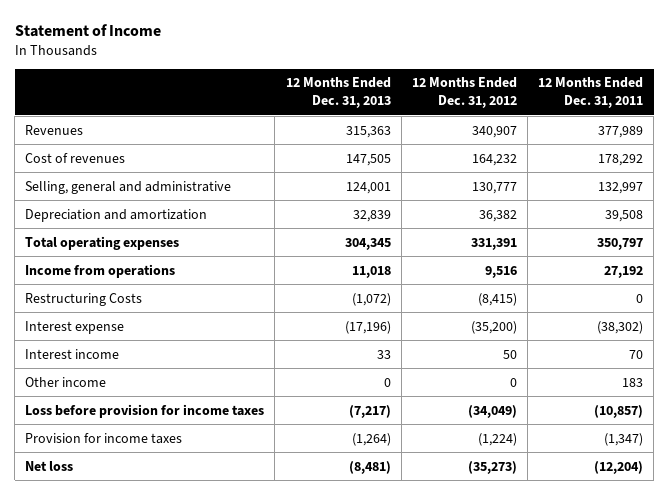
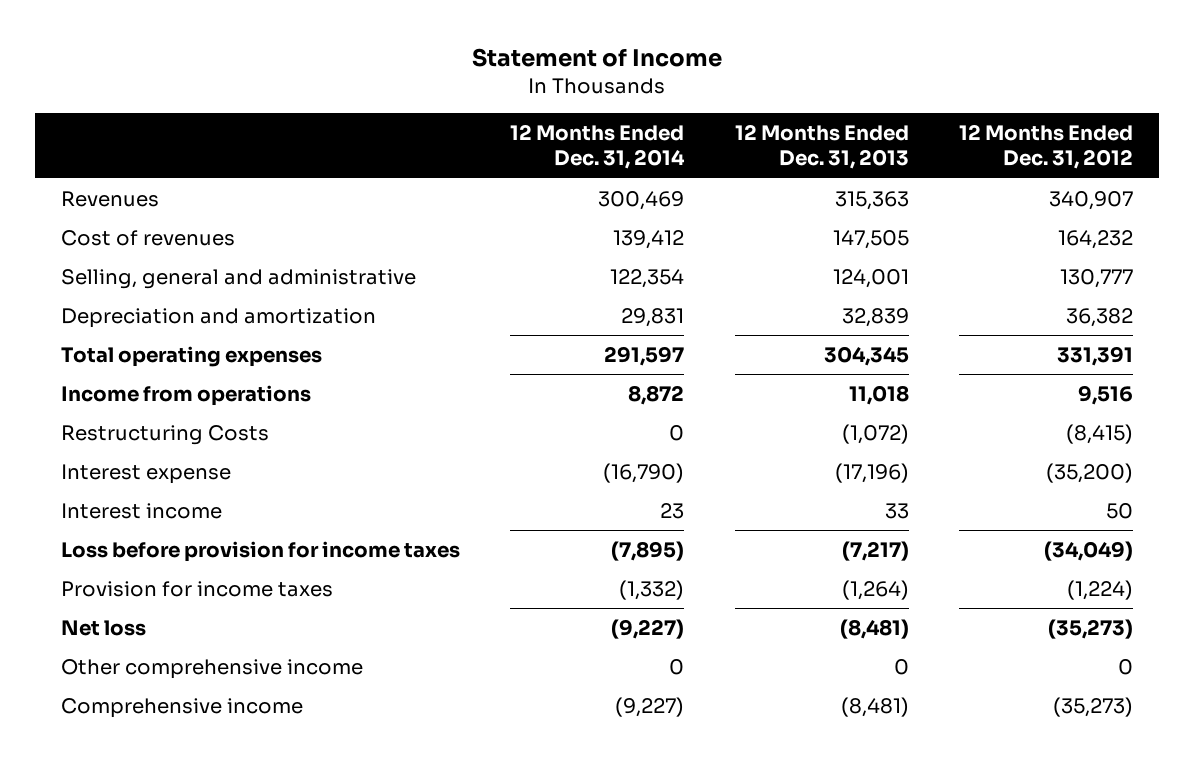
- | 12 Months Ended Dec. 31, 2013 | 12 Months Ended Dec. 31, 2012 | 12 Months Ended Dec. 31, 2011
+ | 12 Months Ended Dec. 31, 2014 | 12 Months Ended Dec. 31, 2013 | 12 Months Ended Dec. 31, 2012
- Other income | 0 | 0 | 183
+ Other comprehensive income | 0 | 0 | 0
+ Comprehensive income | (9,227) | (8,481) | (35,273)

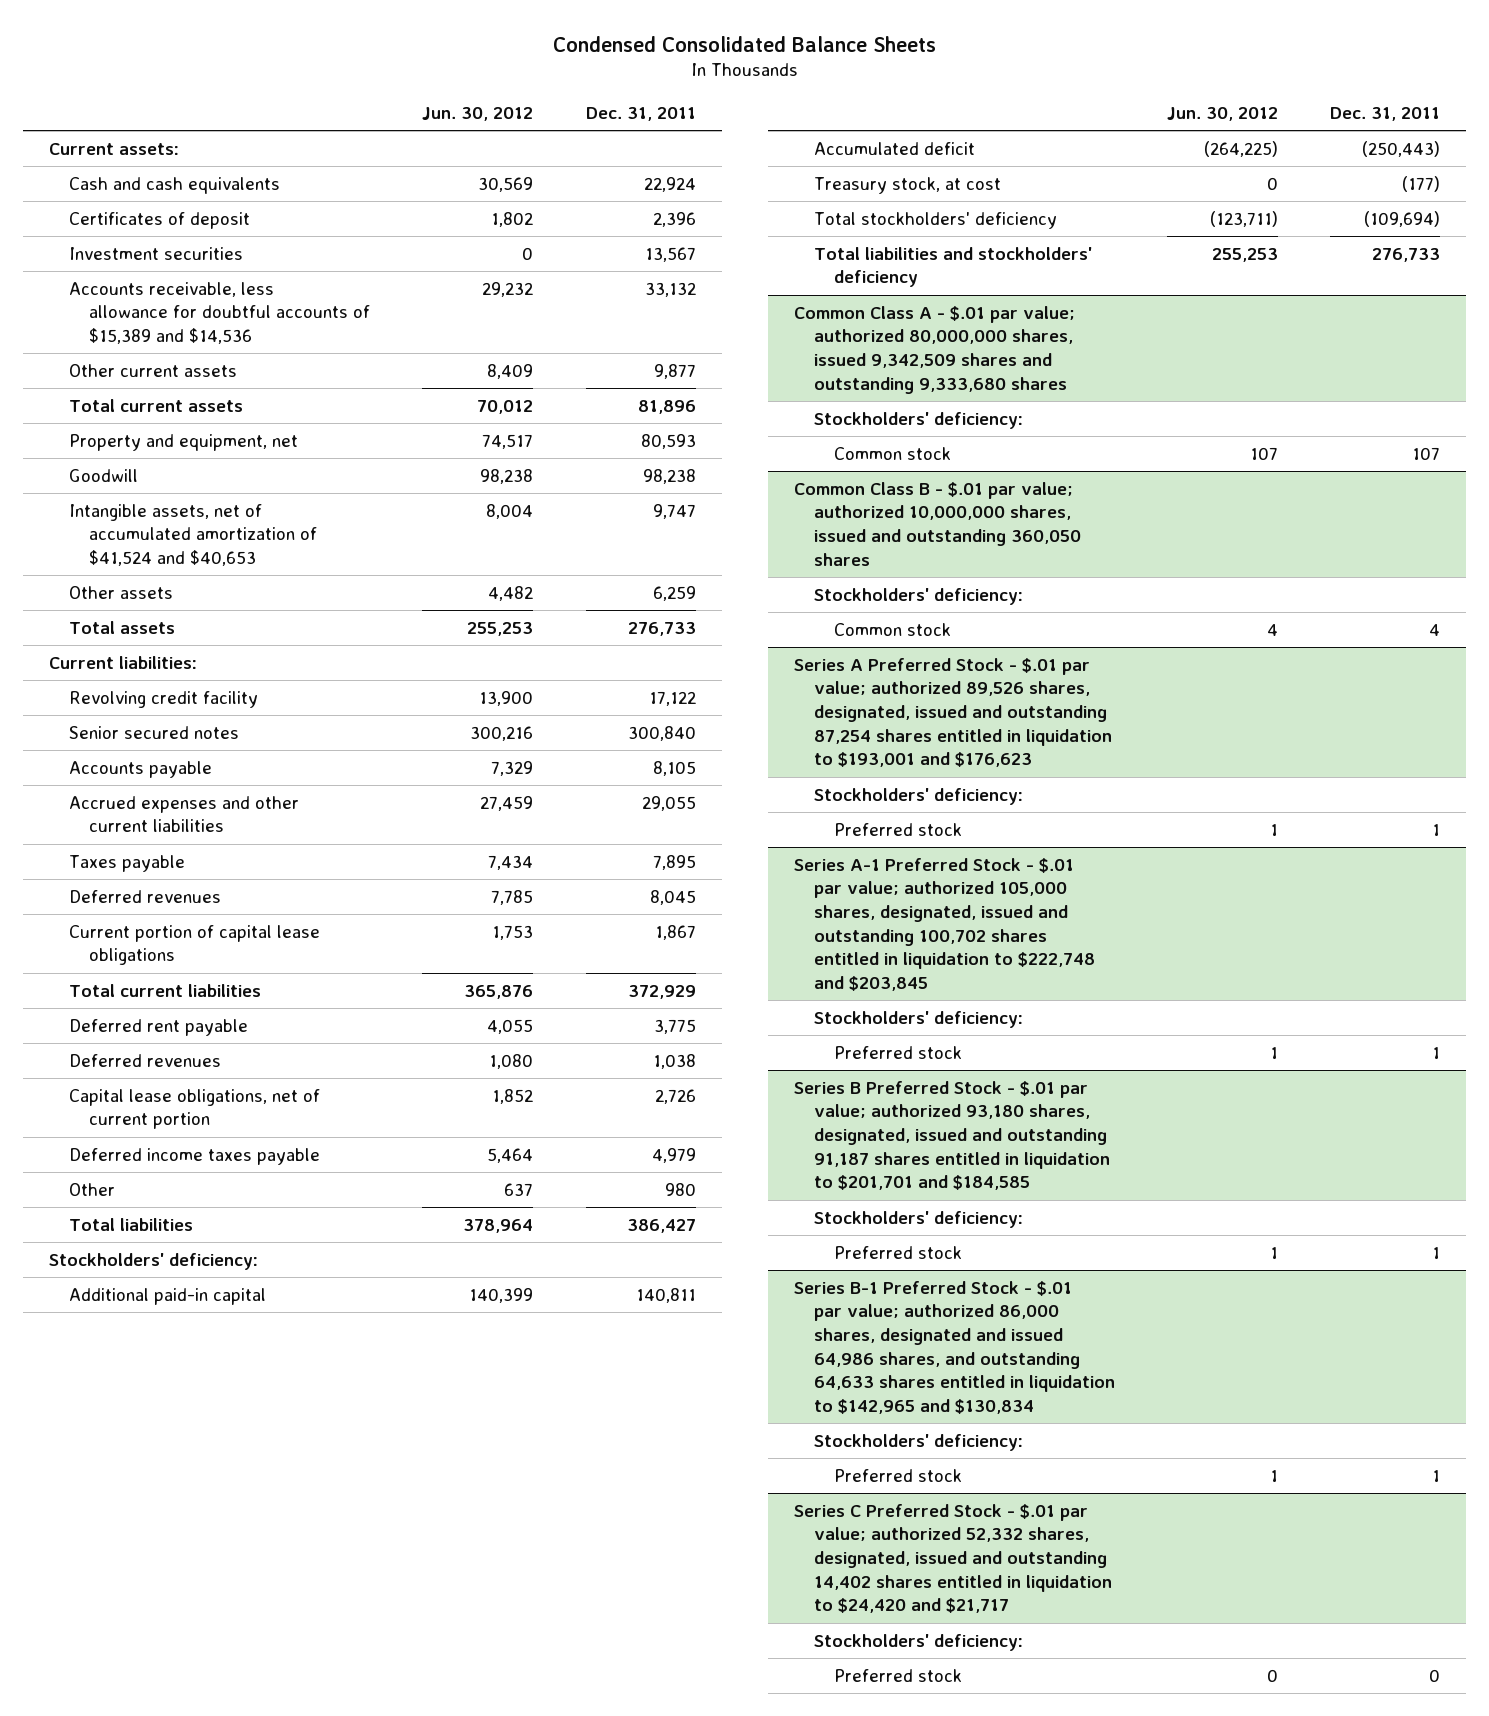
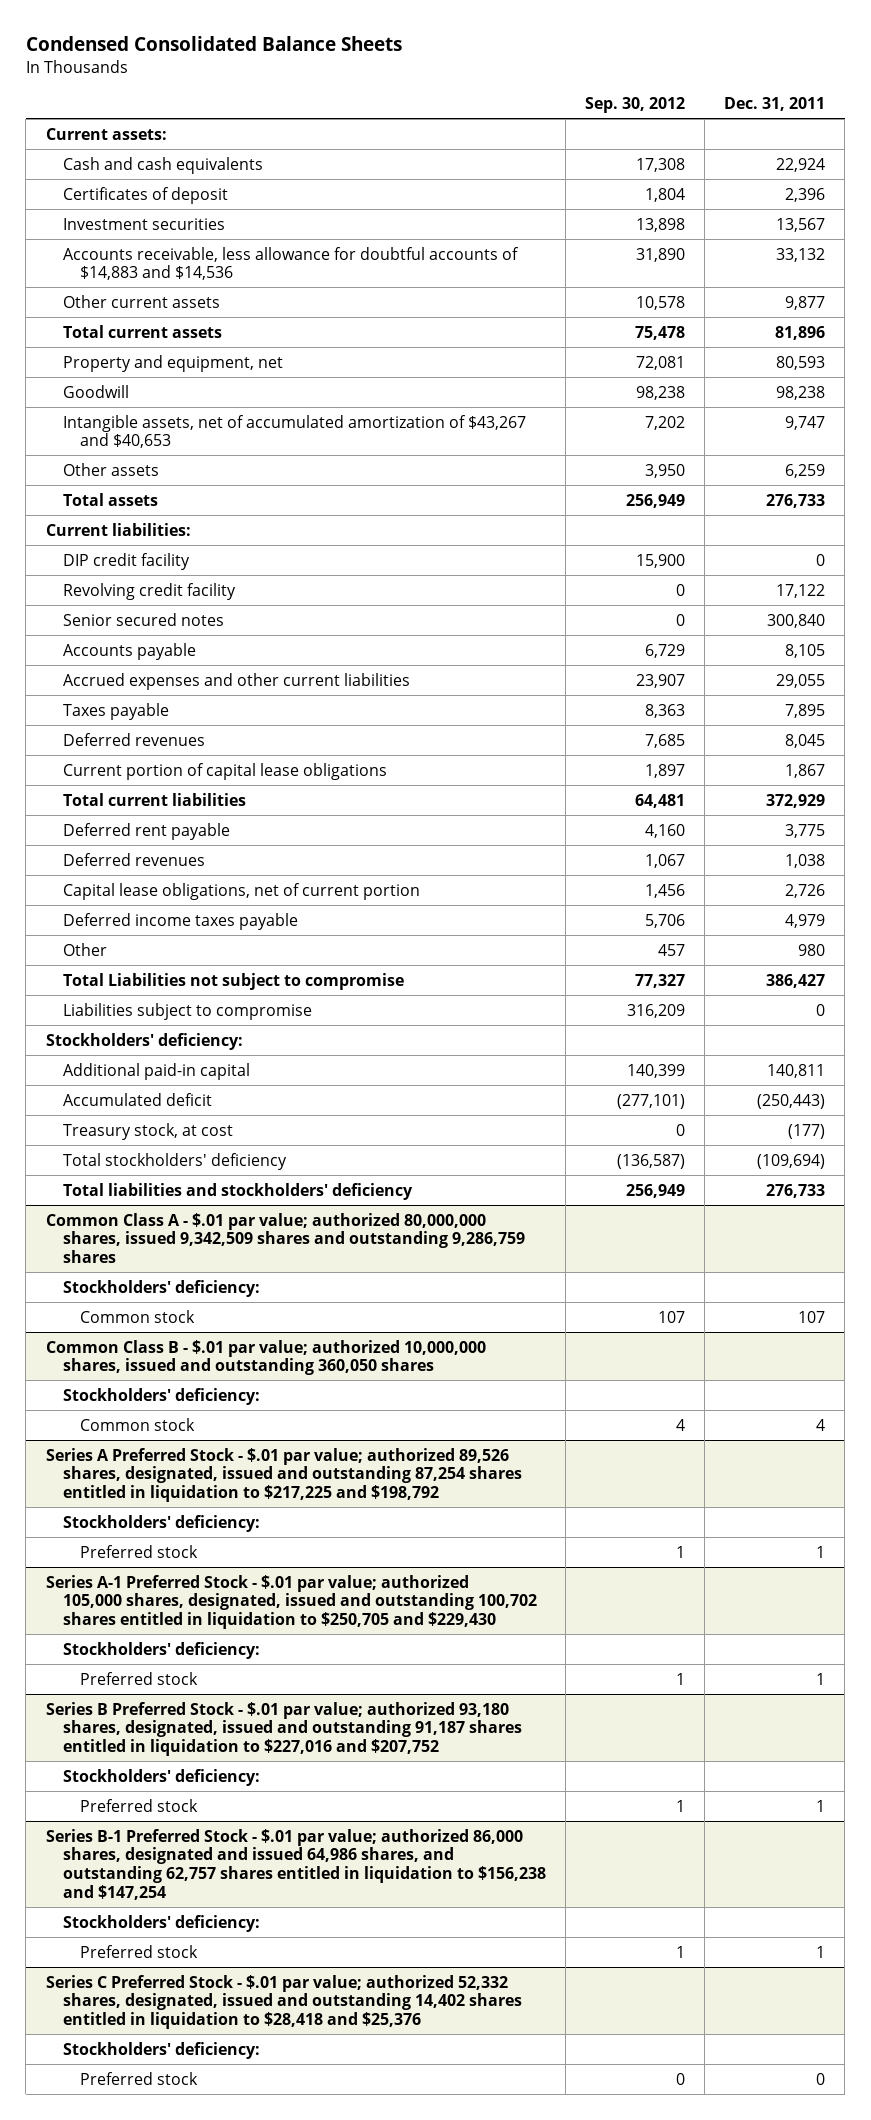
- | Jun. 30, 2012 | Dec. 31, 2011
+ | Sep. 30, 2012 | Dec. 31, 2011
- Accounts receivable, less allowance for doubtful accounts of $15,389 and $14,536 | 29,232 | 33,132
+ Accounts receivable, less allowance for doubtful accounts of $14,883 and $14,536 | 31,890 | 33,132
- Intangible assets, net of accumulated amortization of $41,524 and $40,653 | 8,004 | 9,747
+ Intangible assets, net of accumulated amortization of $43,267 and $40,653 | 7,202 | 9,747
+ DIP credit facility | 15,900 | 0
- Total liabilities | 378,964 | 386,427
+ Total Liabilities not subject to compromise | 77,327 | 386,427
+ Liabilities subject to compromise | 316,209 | 0
- Common Class A - $.01 par value; authorized 80,000,000 shares, issued 9,342,509 shares and outstanding 9,333,680 shares
+ Common Class A - $.01 par value; authorized 80,000,000 shares, issued 9,342,509 shares and outstanding 9,286,759 shares
- Series A Preferred Stock - $.01 par value; authorized 89,526 shares, designated, issued and outstanding 87,254 shares entitled in liquidation to $193,001 and $176,623
+ Series A Preferred Stock - $.01 par value; authorized 89,526 shares, designated, issued and outstanding 87,254 shares entitled in liquidation to $217,225 and $198,792
- Series A-1 Preferred Stock - $.01 par value; authorized 105,000 shares, designated, issued and outstanding 100,702 shares entitled in liquidation to $222,748 and $203,845
+ Series A-1 Preferred Stock - $.01 par value; authorized 105,000 shares, designated, issued and outstanding 100,702 shares entitled in liquidation to $250,705 and $229,430
- Series B Preferred Stock - $.01 par value; authorized 93,180 shares, designated, issued and outstanding 91,187 shares entitled in liquidation to $201,701 and $184,585
+ Series B Preferred Stock - $.01 par value; authorized 93,180 shares, designated, issued and outstanding 91,187 shares entitled in liquidation to $227,016 and $207,752
- Series B-1 Preferred Stock - $.01 par value; authorized 86,000 shares, designated and issued 64,986 shares, and outstanding 64,633 shares entitled in liquidation to $142,965 and $130,834
+ Series B-1 Preferred Stock - $.01 par value; authorized 86,000 shares, designated and issued 64,986 shares, and outstanding 62,757 shares entitled in liquidation to $156,238 and $147,254
- Series C Preferred Stock - $.01 par value; authorized 52,332 shares, designated, issued and outstanding 14,402 shares entitled in liquidation to $24,420 and $21,717
+ Series C Preferred Stock - $.01 par value; authorized 52,332 shares, designated, issued and outstanding 14,402 shares entitled in liquidation to $28,418 and $25,376

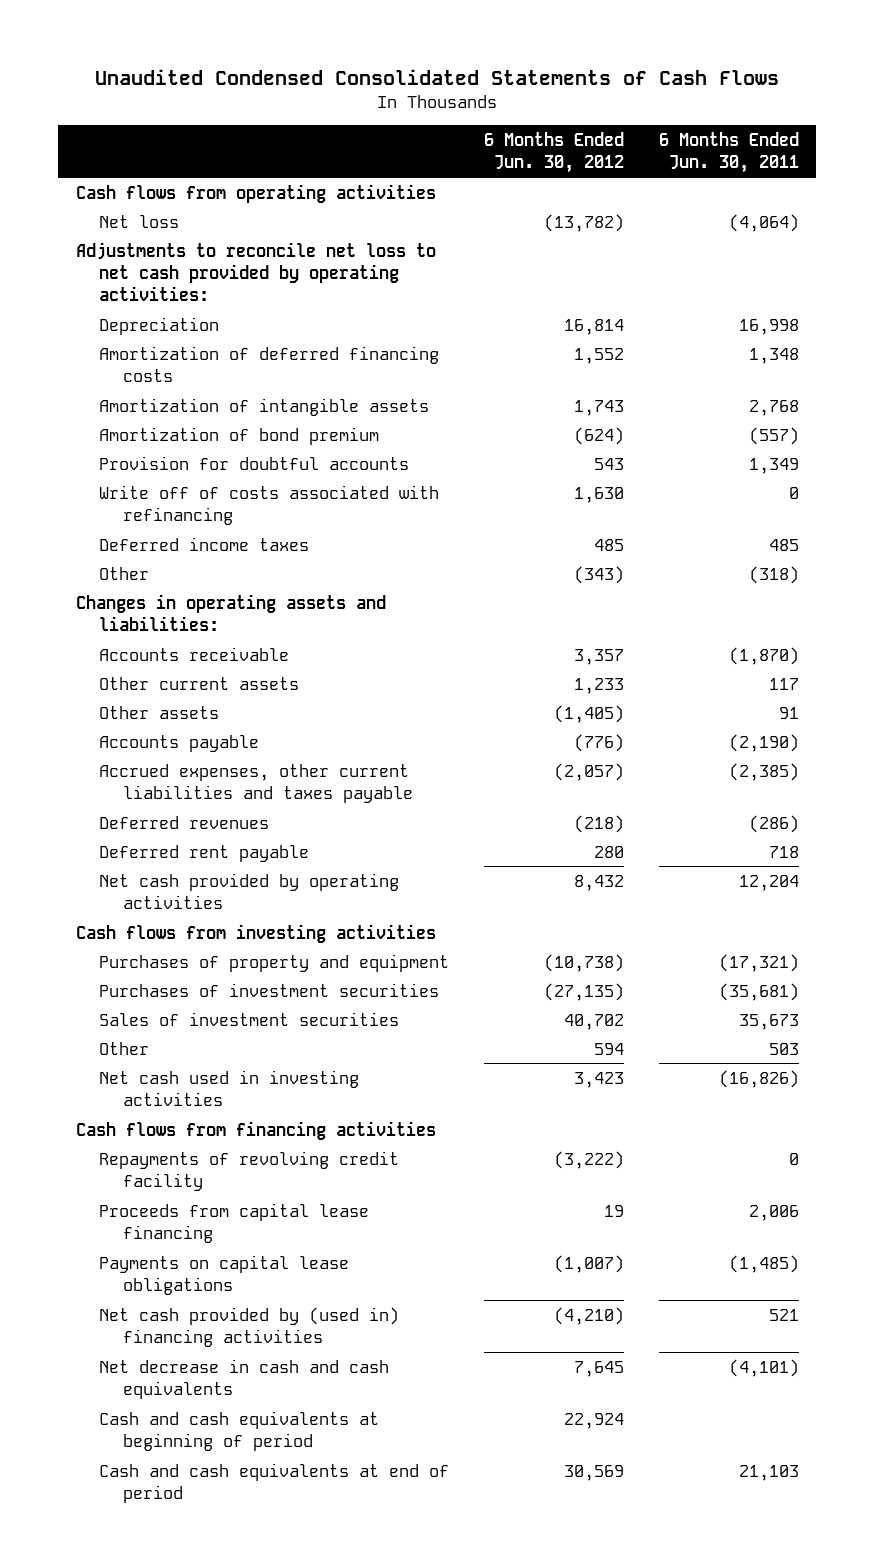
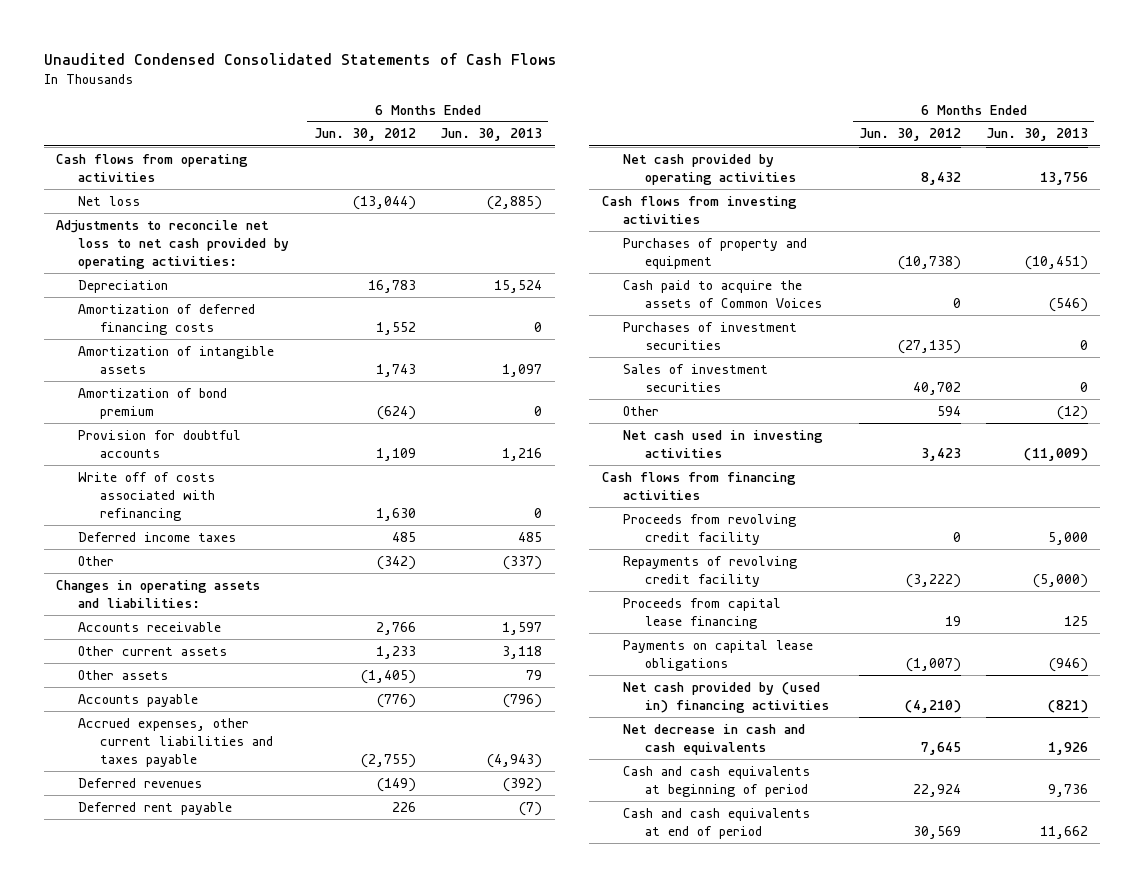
- | 6 Months Ended Jun. 30, 2012 | 6 Months Ended Jun. 30, 2011
+ | 6 Months Ended Jun. 30, 2012 | 6 Months Ended Jun. 30, 2013
- Net loss | (13,782) | (4,064)
+ Net loss | (13,044) | (2,885)
- Depreciation | 16,814 | 16,998
+ Depreciation | 16,783 | 15,524
- Provision for doubtful accounts | 543 | 1,349
+ Provision for doubtful accounts | 1,109 | 1,216
- Other | (343) | (318)
+ Other | (342) | (337)
- Accounts receivable | 3,357 | (1,870)
+ Accounts receivable | 2,766 | 1,597
- Accrued expenses, other current liabilities and taxes payable | (2,057) | (2,385)
- Deferred revenues | (218) | (286)
- Deferred rent payable | 280 | 718
+ Accrued expenses, other current liabilities and taxes payable | (2,755) | (4,943)
+ Deferred revenues | (149) | (392)
+ Deferred rent payable | 226 | (7)
+ Cash paid to acquire the assets of Common Voices | 0 | (546)
+ Proceeds from revolving credit facility | 0 | 5,000

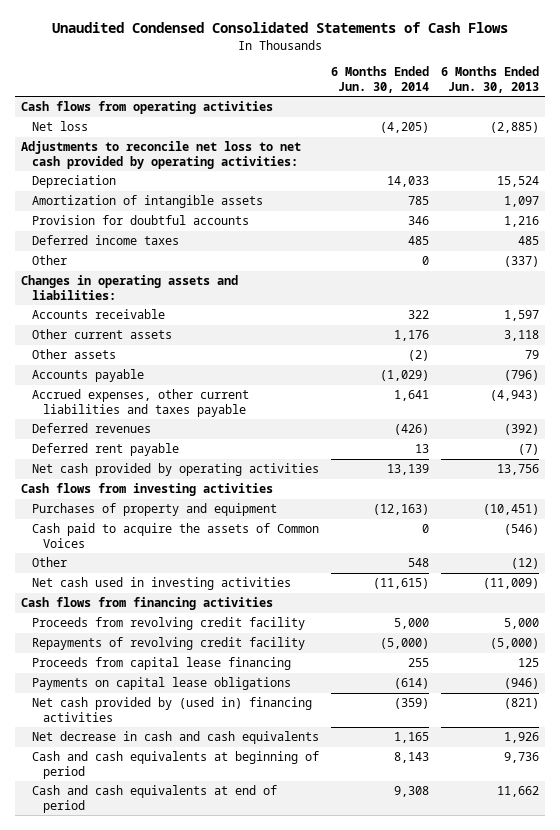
- | 6 Months Ended Jun. 30, 2012 | 6 Months Ended Jun. 30, 2013
+ | 6 Months Ended Jun. 30, 2014 | 6 Months Ended Jun. 30, 2013
- Amortization of deferred financing costs | 1,552 | 0
- Amortization of bond premium | (624) | 0
- Write off of costs associated with refinancing | 1,630 | 0
- Purchases of investment securities | (27,135) | 0
- Sales of investment securities | 40,702 | 0

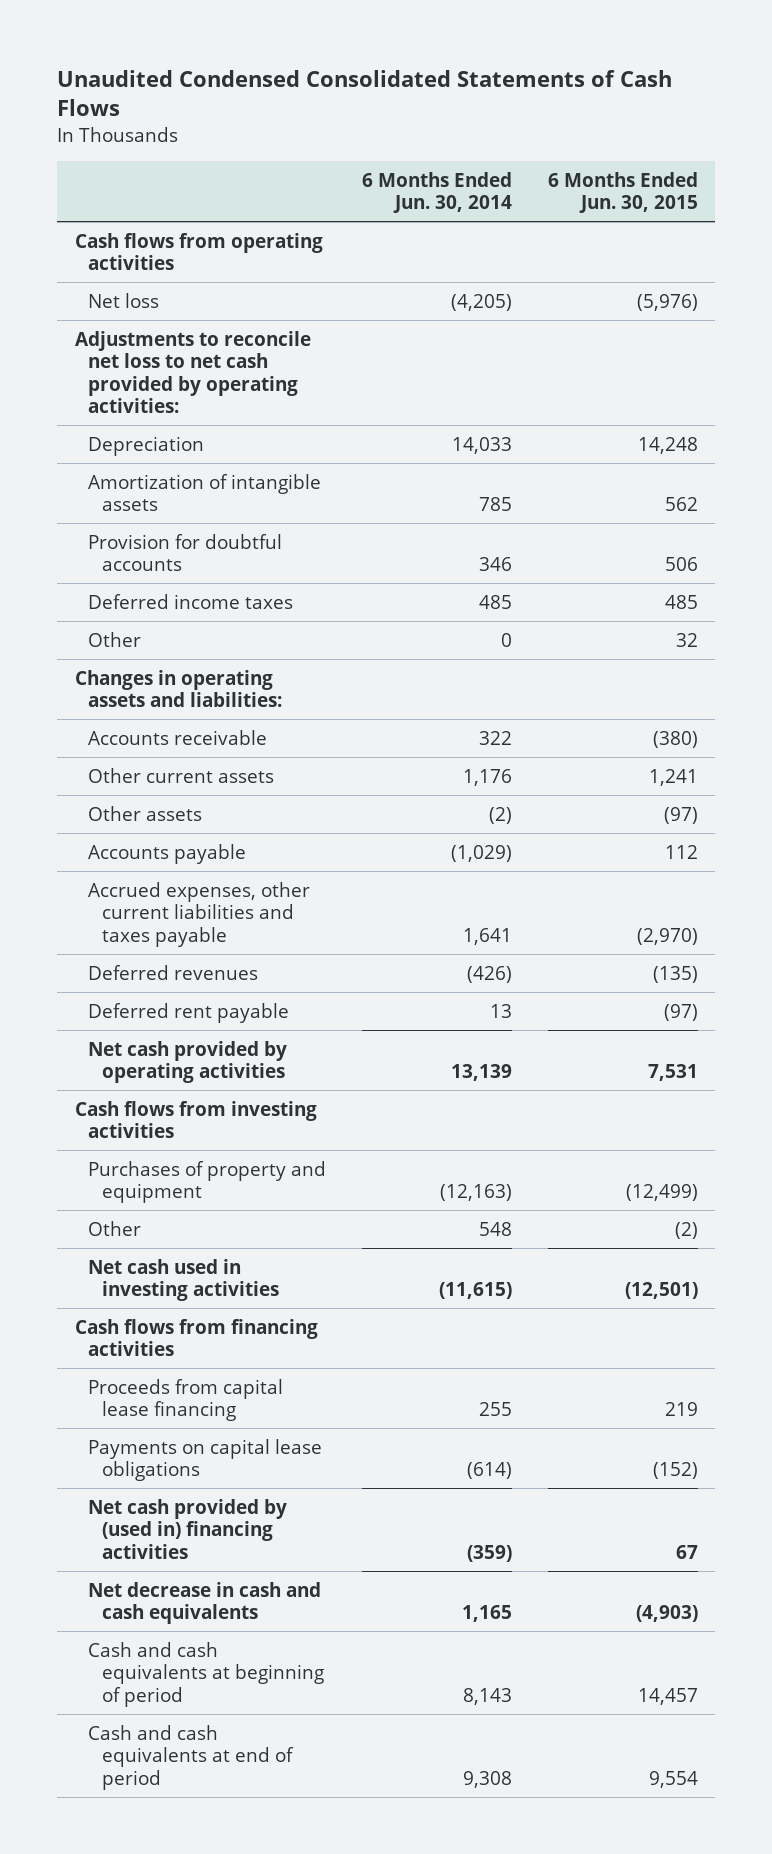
- | 6 Months Ended Jun. 30, 2014 | 6 Months Ended Jun. 30, 2013
+ | 6 Months Ended Jun. 30, 2014 | 6 Months Ended Jun. 30, 2015
- Cash paid to acquire the assets of Common Voices | 0 | (546)
- Proceeds from revolving credit facility | 5,000 | 5,000
- Repayments of revolving credit facility | (5,000) | (5,000)

